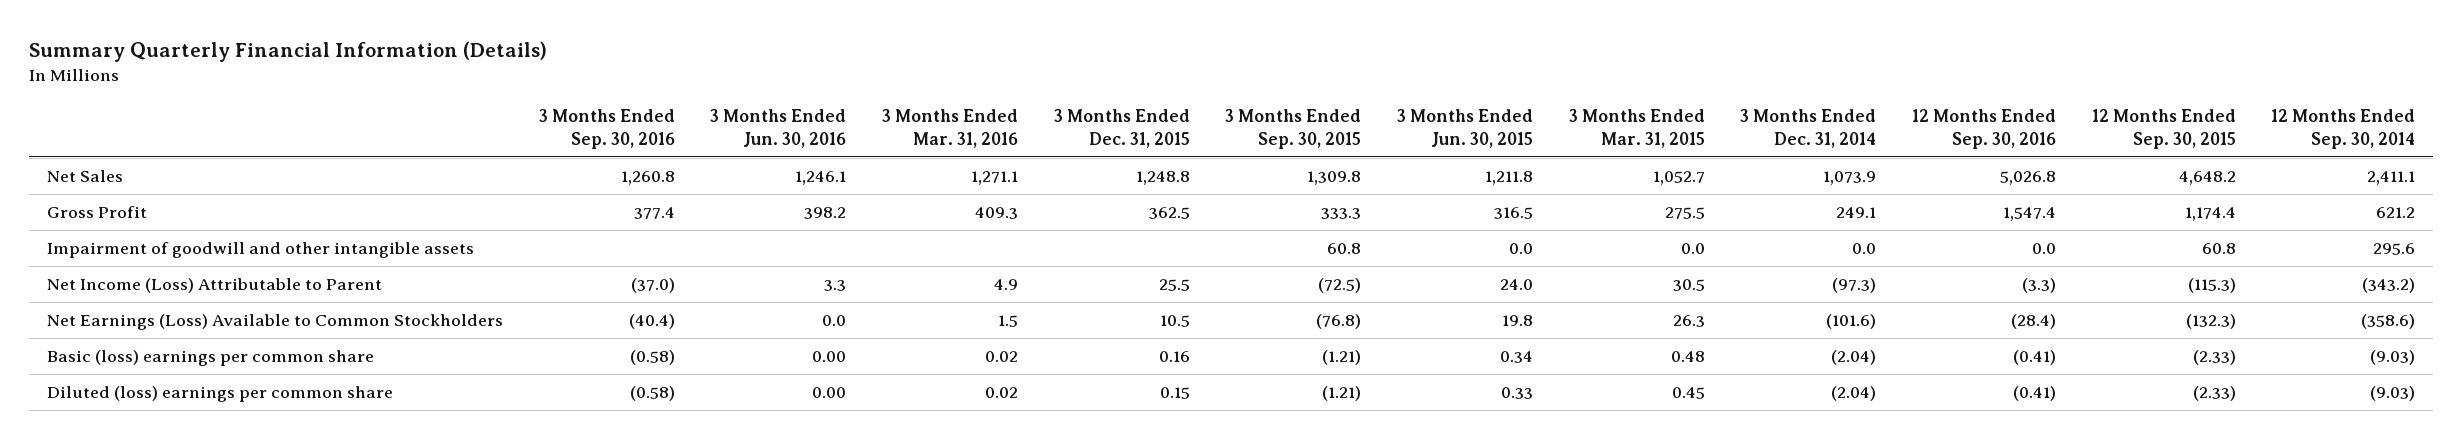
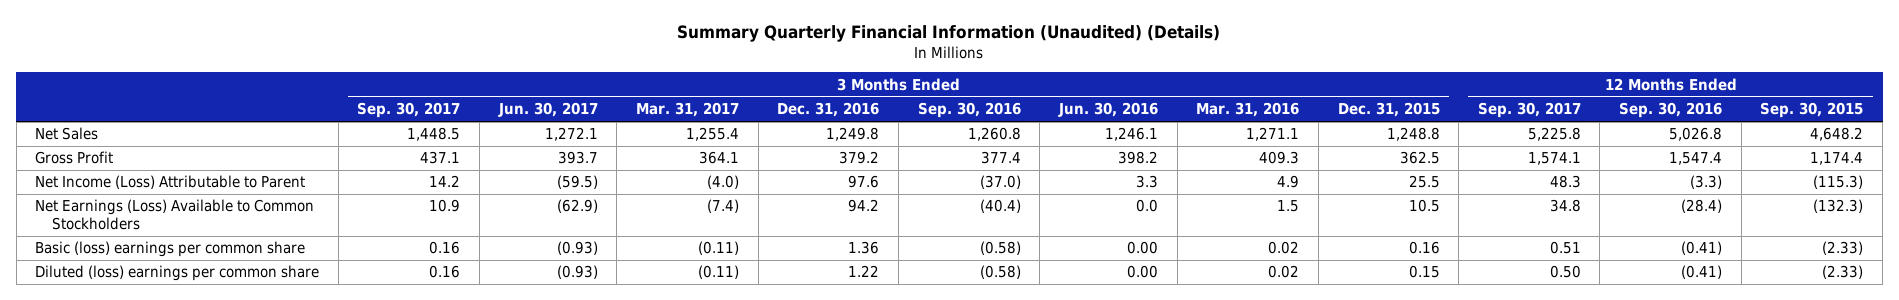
- Summary Quarterly Financial Information (Details)
+ Summary Quarterly Financial Information (Unaudited) (Details)
- | 3 Months Ended Sep. 30, 2016 | 3 Months Ended Jun. 30, 2016 | 3 Months Ended Mar. 31, 2016 | 3 Months Ended Dec. 31, 2015 | 3 Months Ended Sep. 30, 2015 | 3 Months Ended Jun. 30, 2015 | 3 Months Ended Mar. 31, 2015 | 3 Months Ended Dec. 31, 2014 | 12 Months Ended Sep. 30, 2016 | 12 Months Ended Sep. 30, 2015 | 12 Months Ended Sep. 30, 2014
+ | 3 Months Ended Sep. 30, 2017 | 3 Months Ended Jun. 30, 2017 | 3 Months Ended Mar. 31, 2017 | 3 Months Ended Dec. 31, 2016 | 3 Months Ended Sep. 30, 2016 | 3 Months Ended Jun. 30, 2016 | 3 Months Ended Mar. 31, 2016 | 3 Months Ended Dec. 31, 2015 | 12 Months Ended Sep. 30, 2017 | 12 Months Ended Sep. 30, 2016 | 12 Months Ended Sep. 30, 2015
- Impairment of goodwill and other intangible assets | | | | | 60.8 | 0.0 | 0.0 | 0.0 | 0.0 | 60.8 | 295.6

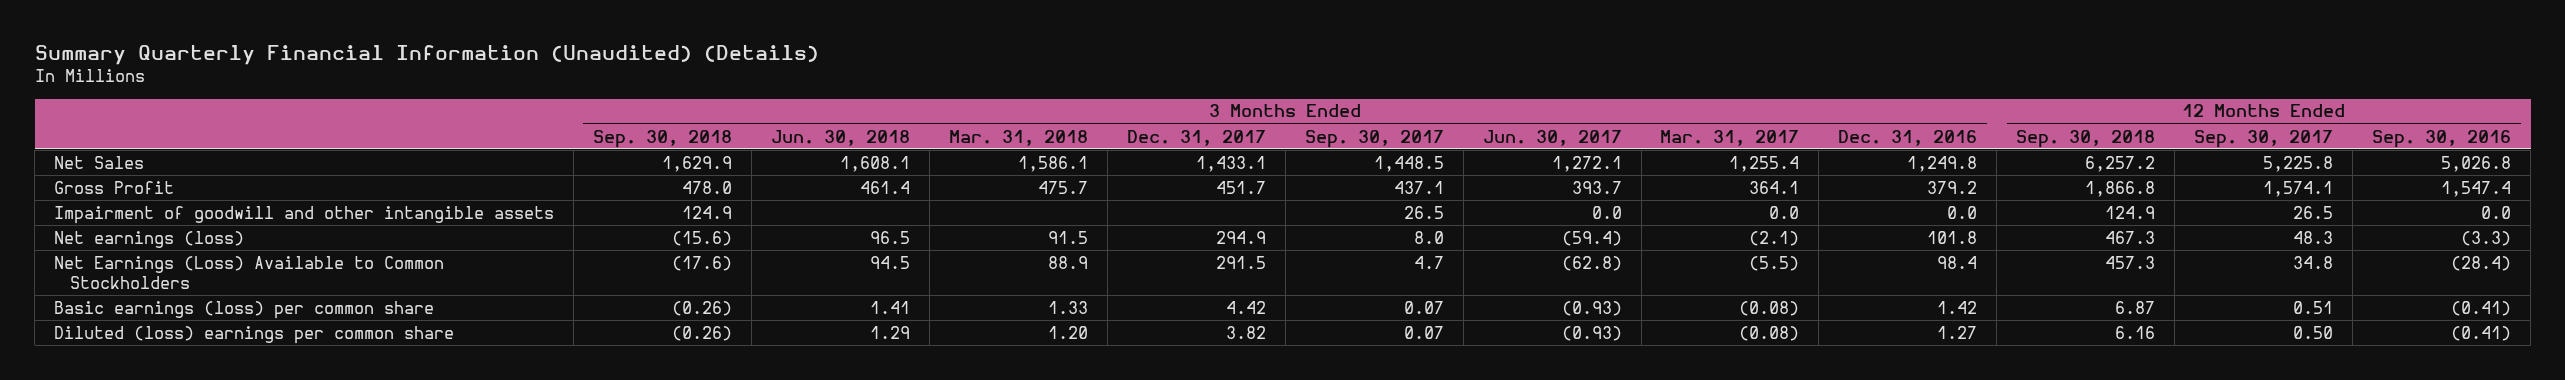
- | 3 Months Ended Sep. 30, 2017 | 3 Months Ended Jun. 30, 2017 | 3 Months Ended Mar. 31, 2017 | 3 Months Ended Dec. 31, 2016 | 3 Months Ended Sep. 30, 2016 | 3 Months Ended Jun. 30, 2016 | 3 Months Ended Mar. 31, 2016 | 3 Months Ended Dec. 31, 2015 | 12 Months Ended Sep. 30, 2017 | 12 Months Ended Sep. 30, 2016 | 12 Months Ended Sep. 30, 2015
+ | 3 Months Ended Sep. 30, 2018 | 3 Months Ended Jun. 30, 2018 | 3 Months Ended Mar. 31, 2018 | 3 Months Ended Dec. 31, 2017 | 3 Months Ended Sep. 30, 2017 | 3 Months Ended Jun. 30, 2017 | 3 Months Ended Mar. 31, 2017 | 3 Months Ended Dec. 31, 2016 | 12 Months Ended Sep. 30, 2018 | 12 Months Ended Sep. 30, 2017 | 12 Months Ended Sep. 30, 2016
- Net Income (Loss) Attributable to Parent | 14.2 | (59.5) | (4.0) | 97.6 | (37.0) | 3.3 | 4.9 | 25.5 | 48.3 | (3.3) | (115.3)
- Net Earnings (Loss) Available to Common Stockholders | 10.9 | (62.9) | (7.4) | 94.2 | (40.4) | 0.0 | 1.5 | 10.5 | 34.8 | (28.4) | (132.3)
- Basic (loss) earnings per common share | 0.16 | (0.93) | (0.11) | 1.36 | (0.58) | 0.00 | 0.02 | 0.16 | 0.51 | (0.41) | (2.33)
- Diluted (loss) earnings per common share | 0.16 | (0.93) | (0.11) | 1.22 | (0.58) | 0.00 | 0.02 | 0.15 | 0.50 | (0.41) | (2.33)
+ Impairment of goodwill and other intangible assets | 124.9 | | | | 26.5 | 0.0 | 0.0 | 0.0 | 124.9 | 26.5 | 0.0
+ Net earnings (loss) | (15.6) | 96.5 | 91.5 | 294.9 | 8.0 | (59.4) | (2.1) | 101.8 | 467.3 | 48.3 | (3.3)
+ Net Earnings (Loss) Available to Common Stockholders | (17.6) | 94.5 | 88.9 | 291.5 | 4.7 | (62.8) | (5.5) | 98.4 | 457.3 | 34.8 | (28.4)
+ Basic earnings (loss) per common share | (0.26) | 1.41 | 1.33 | 4.42 | 0.07 | (0.93) | (0.08) | 1.42 | 6.87 | 0.51 | (0.41)
+ Diluted (loss) earnings per common share | (0.26) | 1.29 | 1.20 | 3.82 | 0.07 | (0.93) | (0.08) | 1.27 | 6.16 | 0.50 | (0.41)

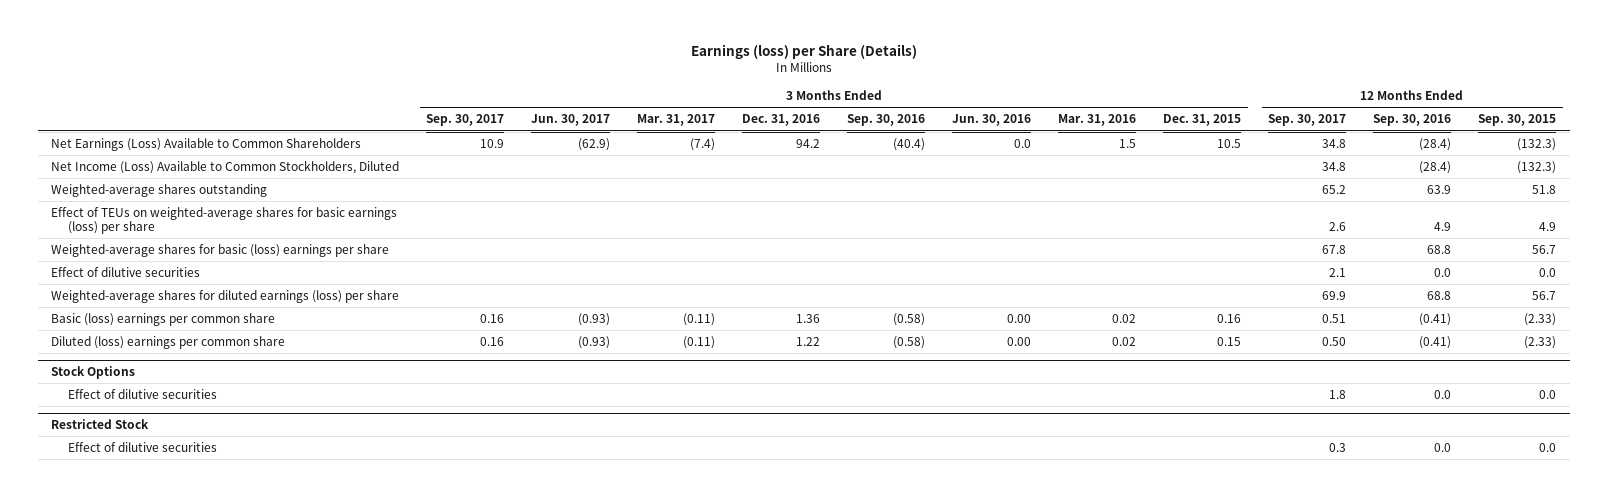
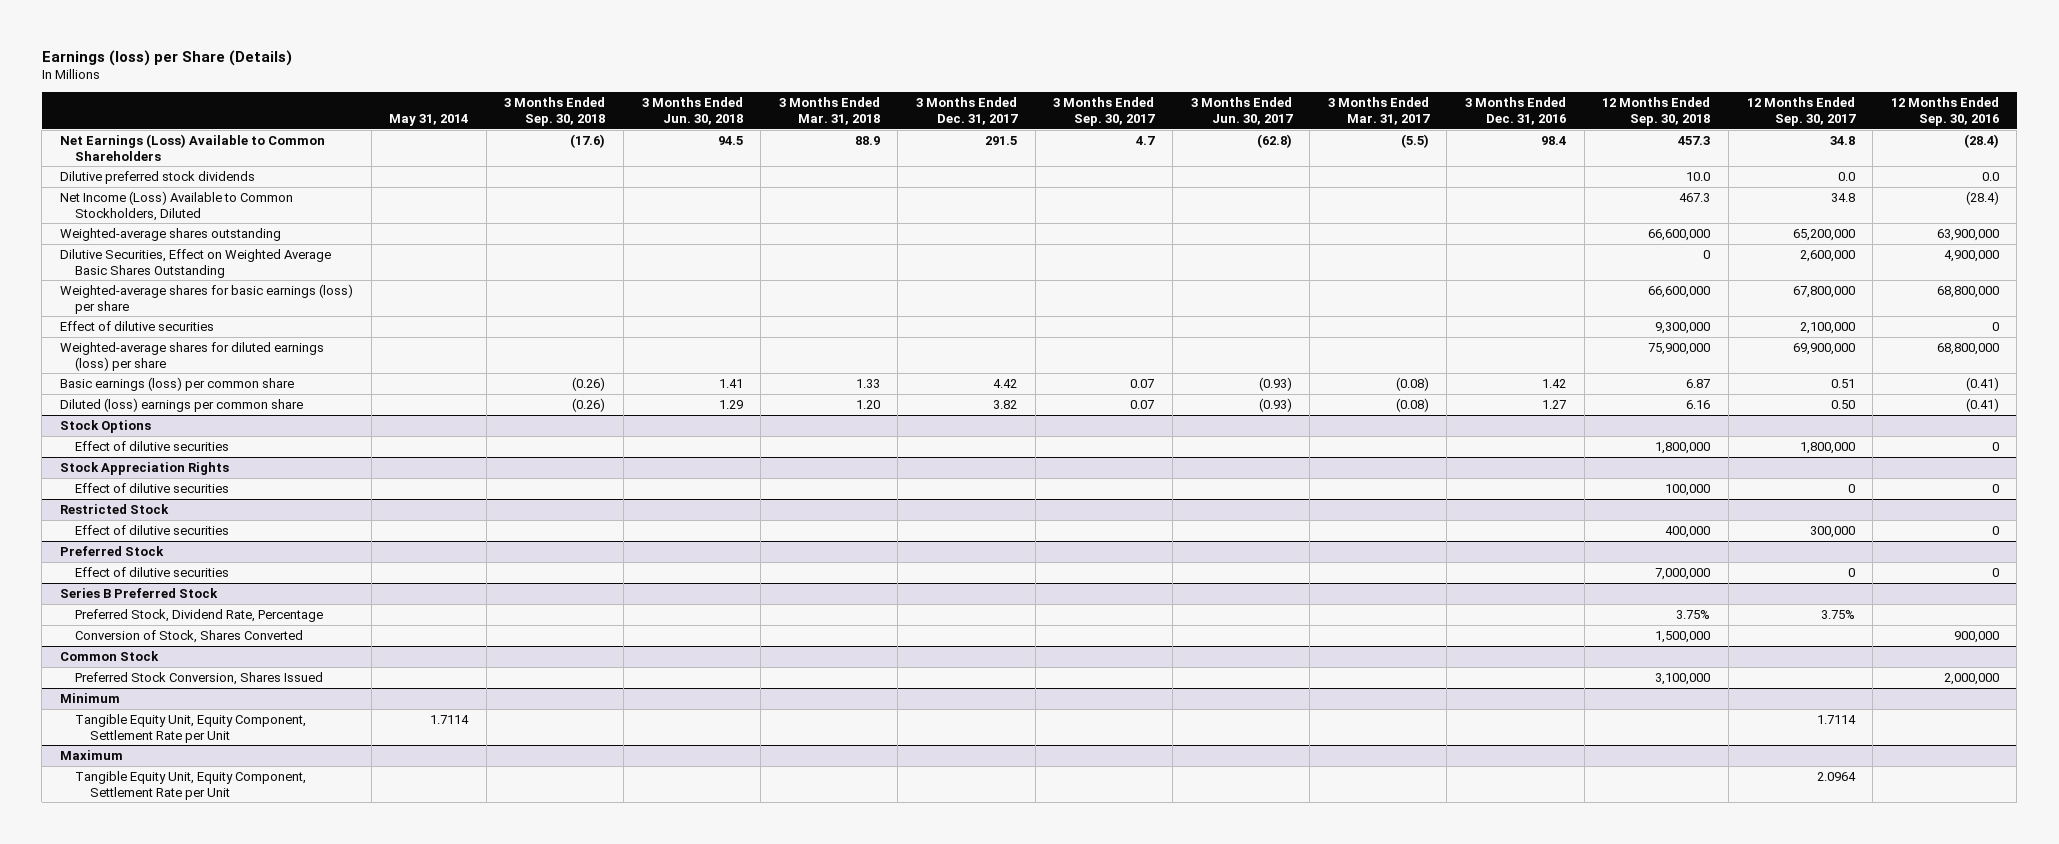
- | 3 Months Ended Sep. 30, 2017 | 3 Months Ended Jun. 30, 2017 | 3 Months Ended Mar. 31, 2017 | 3 Months Ended Dec. 31, 2016 | 3 Months Ended Sep. 30, 2016 | 3 Months Ended Jun. 30, 2016 | 3 Months Ended Mar. 31, 2016 | 3 Months Ended Dec. 31, 2015 | 12 Months Ended Sep. 30, 2017 | 12 Months Ended Sep. 30, 2016 | 12 Months Ended Sep. 30, 2015
+ | May 31, 2014 | 3 Months Ended Sep. 30, 2018 | 3 Months Ended Jun. 30, 2018 | 3 Months Ended Mar. 31, 2018 | 3 Months Ended Dec. 31, 2017 | 3 Months Ended Sep. 30, 2017 | 3 Months Ended Jun. 30, 2017 | 3 Months Ended Mar. 31, 2017 | 3 Months Ended Dec. 31, 2016 | 12 Months Ended Sep. 30, 2018 | 12 Months Ended Sep. 30, 2017 | 12 Months Ended Sep. 30, 2016
- Net Earnings (Loss) Available to Common Shareholders | 10.9 | (62.9) | (7.4) | 94.2 | (40.4) | 0.0 | 1.5 | 10.5 | 34.8 | (28.4) | (132.3)
+ Net Earnings (Loss) Available to Common Shareholders | | (17.6) | 94.5 | 88.9 | 291.5 | 4.7 | (62.8) | (5.5) | 98.4 | 457.3 | 34.8 | (28.4)
+ Dilutive preferred stock dividends | | | | | | | | | | 10.0 | 0.0 | 0.0
- Weighted-average shares outstanding | | | | | | | | | 65.2 | 63.9 | 51.8
- Effect of TEUs on weighted-average shares for basic earnings (loss) per share | | | | | | | | | 2.6 | 4.9 | 4.9
- Weighted-average shares for basic (loss) earnings per share | | | | | | | | | 67.8 | 68.8 | 56.7
- Effect of dilutive securities | | | | | | | | | 2.1 | 0.0 | 0.0
- Weighted-average shares for diluted earnings (loss) per share | | | | | | | | | 69.9 | 68.8 | 56.7
- Basic (loss) earnings per common share | 0.16 | (0.93) | (0.11) | 1.36 | (0.58) | 0.00 | 0.02 | 0.16 | 0.51 | (0.41) | (2.33)
- Diluted (loss) earnings per common share | 0.16 | (0.93) | (0.11) | 1.22 | (0.58) | 0.00 | 0.02 | 0.15 | 0.50 | (0.41) | (2.33)
+ Weighted-average shares outstanding | | | | | | | | | | 66,600,000 | 65,200,000 | 63,900,000
+ Dilutive Securities, Effect on Weighted Average Basic Shares Outstanding | | | | | | | | | | 0 | 2,600,000 | 4,900,000
+ Weighted-average shares for basic earnings (loss) per share | | | | | | | | | | 66,600,000 | 67,800,000 | 68,800,000
+ Effect of dilutive securities | | | | | | | | | | 9,300,000 | 2,100,000 | 0
+ Weighted-average shares for diluted earnings (loss) per share | | | | | | | | | | 75,900,000 | 69,900,000 | 68,800,000
+ Basic earnings (loss) per common share | | (0.26) | 1.41 | 1.33 | 4.42 | 0.07 | (0.93) | (0.08) | 1.42 | 6.87 | 0.51 | (0.41)
+ Diluted (loss) earnings per common share | | (0.26) | 1.29 | 1.20 | 3.82 | 0.07 | (0.93) | (0.08) | 1.27 | 6.16 | 0.50 | (0.41)
@ Stock Options
- Effect of dilutive securities | | | | | | | | | 1.8 | 0.0 | 0.0
+ Effect of dilutive securities | | | | | | | | | | 1,800,000 | 1,800,000 | 0
+ Stock Appreciation Rights
+ Effect of dilutive securities | | | | | | | | | | 100,000 | 0 | 0
@ Restricted Stock
- Effect of dilutive securities | | | | | | | | | 0.3 | 0.0 | 0.0
+ Effect of dilutive securities | | | | | | | | | | 400,000 | 300,000 | 0
+ Preferred Stock
+ Effect of dilutive securities | | | | | | | | | | 7,000,000 | 0 | 0
+ Series B Preferred Stock
+ Preferred Stock, Dividend Rate, Percentage | | | | | | | | | | 3.75% | 3.75% |
+ Conversion of Stock, Shares Converted | | | | | | | | | | 1,500,000 | | 900,000
+ Common Stock
+ Preferred Stock Conversion, Shares Issued | | | | | | | | | | 3,100,000 | | 2,000,000
+ Minimum
+ Tangible Equity Unit, Equity Component, Settlement Rate per Unit | 1.7114 | | | | | | | | | | 1.7114 |
+ Maximum
+ Tangible Equity Unit, Equity Component, Settlement Rate per Unit | | | | | | | | | | | 2.0964 |

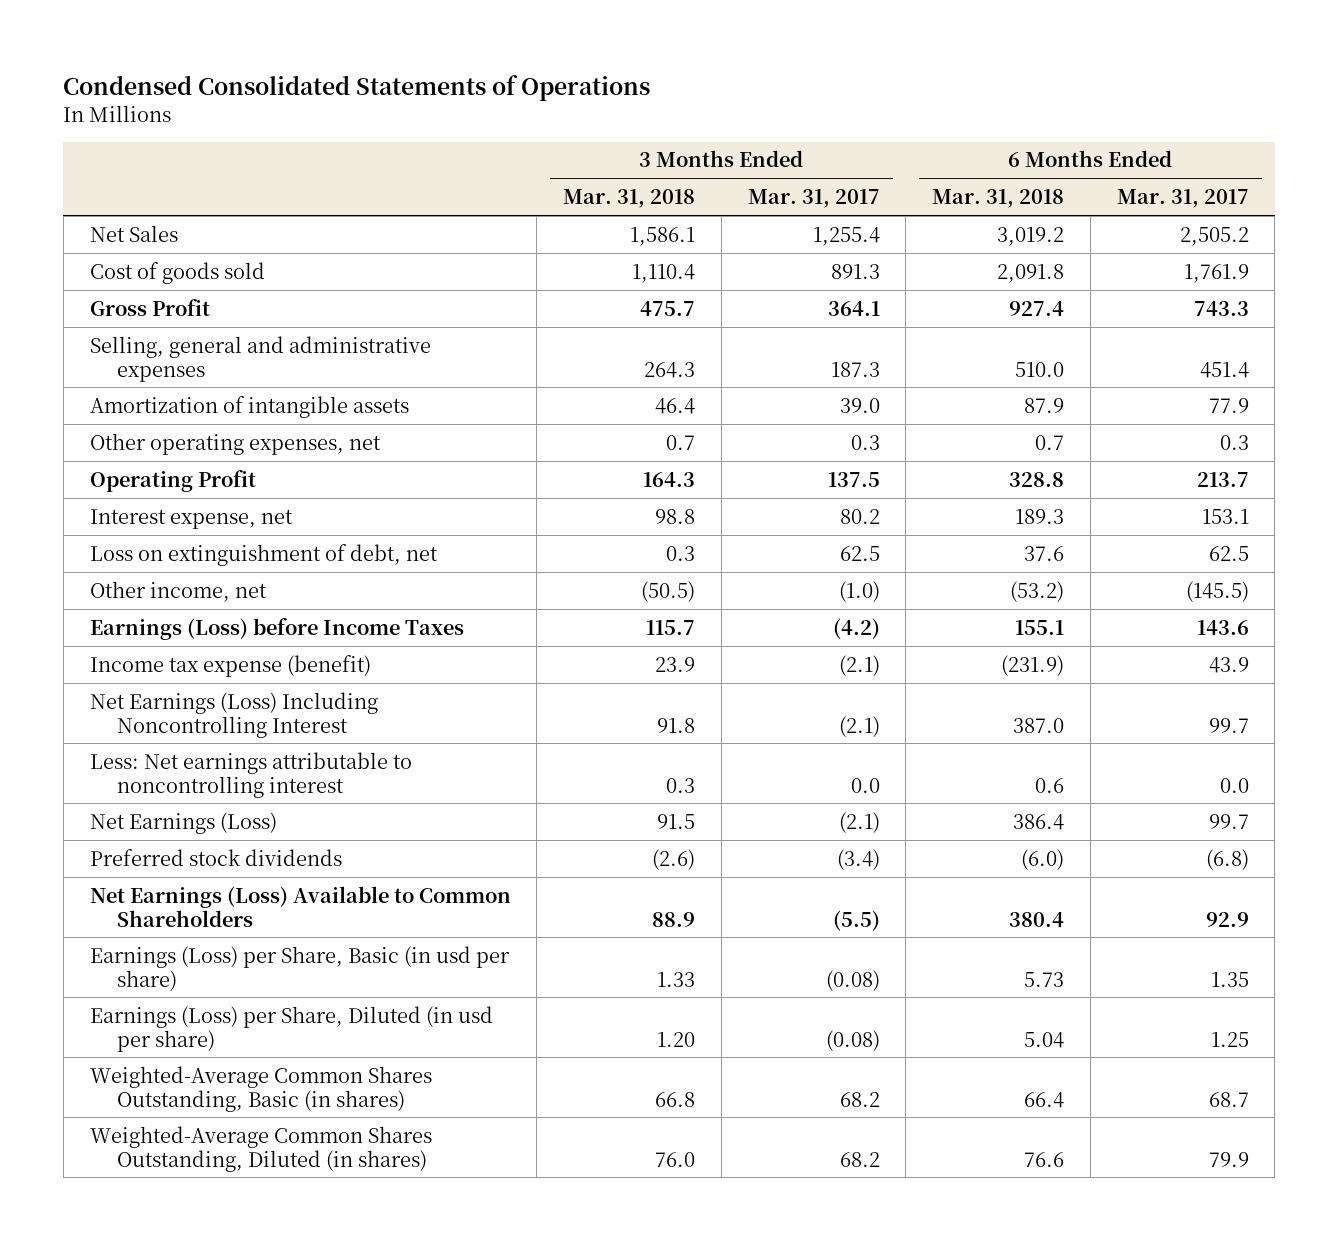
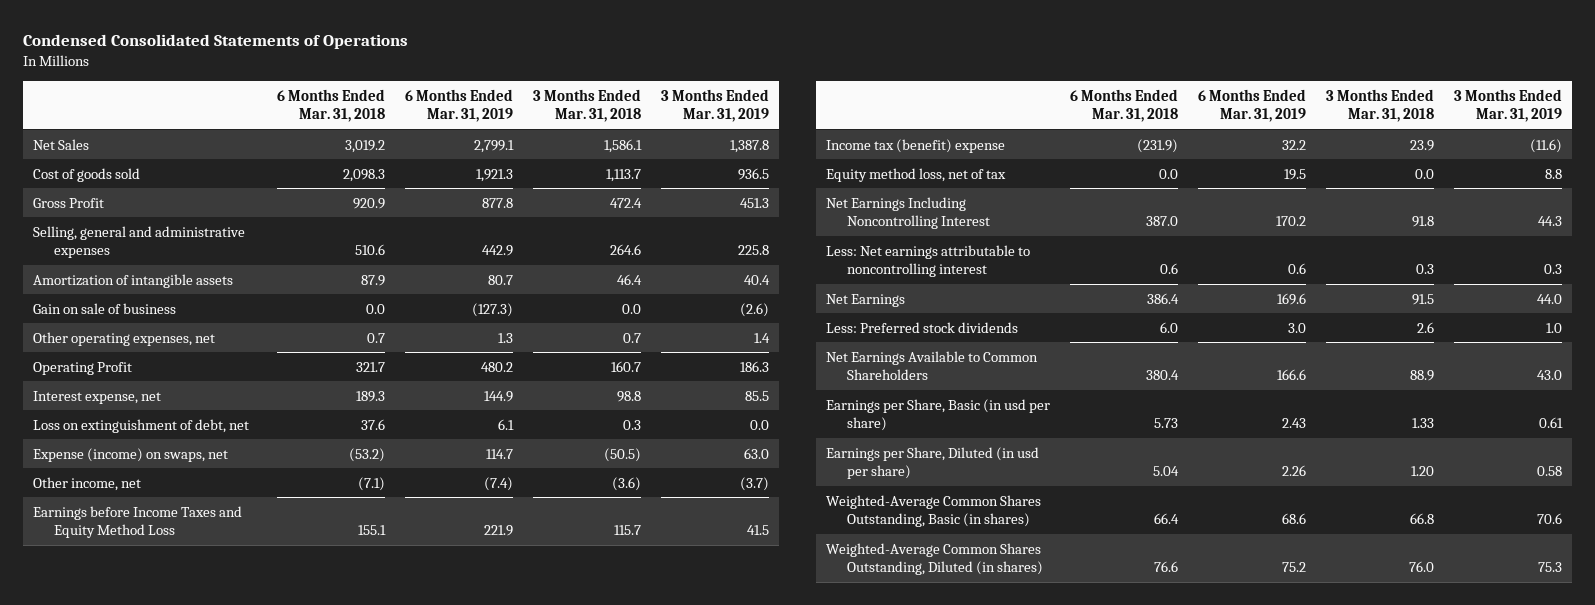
- | 3 Months Ended Mar. 31, 2018 | 3 Months Ended Mar. 31, 2017 | 6 Months Ended Mar. 31, 2018 | 6 Months Ended Mar. 31, 2017
+ | 6 Months Ended Mar. 31, 2018 | 6 Months Ended Mar. 31, 2019 | 3 Months Ended Mar. 31, 2018 | 3 Months Ended Mar. 31, 2019
- Cost of goods sold | 1,110.4 | 891.3 | 2,091.8 | 1,761.9
- Gross Profit | 475.7 | 364.1 | 927.4 | 743.3
- Selling, general and administrative expenses | 264.3 | 187.3 | 510.0 | 451.4
+ Cost of goods sold | 2,098.3 | 1,921.3 | 1,113.7 | 936.5
+ Gross Profit | 920.9 | 877.8 | 472.4 | 451.3
+ Selling, general and administrative expenses | 510.6 | 442.9 | 264.6 | 225.8
+ Gain on sale of business | 0.0 | (127.3) | 0.0 | (2.6)
- Operating Profit | 164.3 | 137.5 | 328.8 | 213.7
+ Operating Profit | 321.7 | 480.2 | 160.7 | 186.3
- Other income, net | (50.5) | (1.0) | (53.2) | (145.5)
- Earnings (Loss) before Income Taxes | 115.7 | (4.2) | 155.1 | 143.6
- Income tax expense (benefit) | 23.9 | (2.1) | (231.9) | 43.9
- Net Earnings (Loss) Including Noncontrolling Interest | 91.8 | (2.1) | 387.0 | 99.7
+ Expense (income) on swaps, net | (53.2) | 114.7 | (50.5) | 63.0
+ Other income, net | (7.1) | (7.4) | (3.6) | (3.7)
+ Earnings before Income Taxes and Equity Method Loss | 155.1 | 221.9 | 115.7 | 41.5
+ Income tax (benefit) expense | (231.9) | 32.2 | 23.9 | (11.6)
+ Equity method loss, net of tax | 0.0 | 19.5 | 0.0 | 8.8
+ Net Earnings Including Noncontrolling Interest | 387.0 | 170.2 | 91.8 | 44.3
- Net Earnings (Loss) | 91.5 | (2.1) | 386.4 | 99.7
- Preferred stock dividends | (2.6) | (3.4) | (6.0) | (6.8)
- Net Earnings (Loss) Available to Common Shareholders | 88.9 | (5.5) | 380.4 | 92.9
- Earnings (Loss) per Share, Basic (in usd per share) | 1.33 | (0.08) | 5.73 | 1.35
- Earnings (Loss) per Share, Diluted (in usd per share) | 1.20 | (0.08) | 5.04 | 1.25
+ Net Earnings | 386.4 | 169.6 | 91.5 | 44.0
+ Less: Preferred stock dividends | 6.0 | 3.0 | 2.6 | 1.0
+ Net Earnings Available to Common Shareholders | 380.4 | 166.6 | 88.9 | 43.0
+ Earnings per Share, Basic (in usd per share) | 5.73 | 2.43 | 1.33 | 0.61
+ Earnings per Share, Diluted (in usd per share) | 5.04 | 2.26 | 1.20 | 0.58

